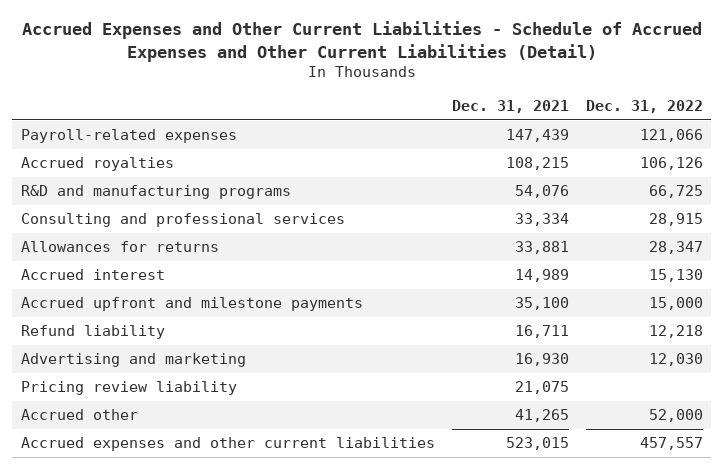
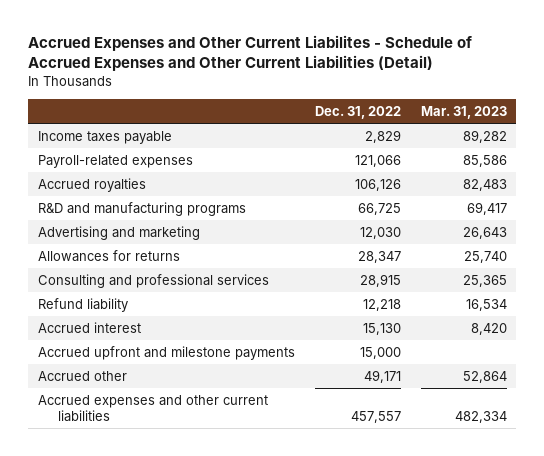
- Accrued Expenses and Other Current Liabilities - Schedule of Accrued Expenses and Other Current Liabilities (Detail)
+ Accrued Expenses and Other Current Liabilites - Schedule of Accrued Expenses and Other Current Liabilities (Detail)
- | Dec. 31, 2021 | Dec. 31, 2022
+ | Dec. 31, 2022 | Mar. 31, 2023
+ Income taxes payable | 2,829 | 89,282
moved up: Advertising and marketing | 12,030 | 26,643
moved down: Consulting and professional services | 28,915 | 25,365
moved up: Refund liability | 12,218 | 16,534
- Pricing review liability | 21,075 |
- Accrued other | 41,265 | 52,000
+ Accrued other | 49,171 | 52,864

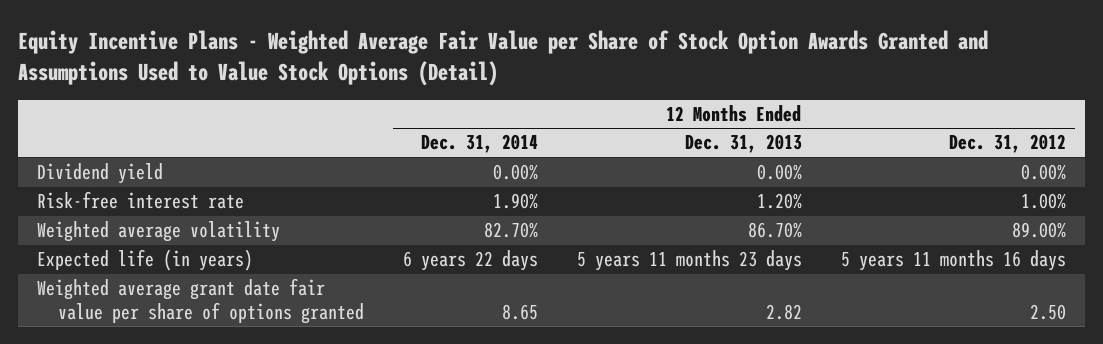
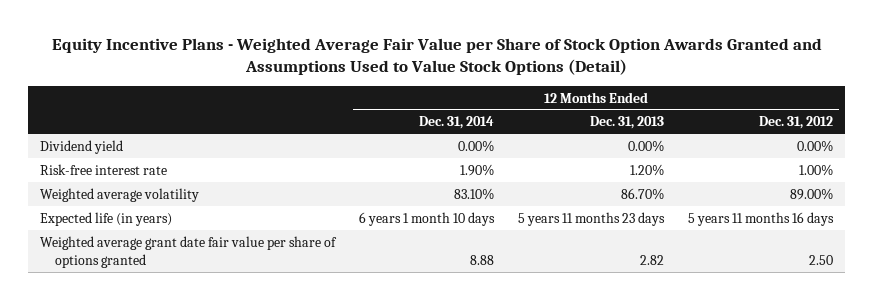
- Weighted average volatility | 82.70% | 86.70% | 89.00%
- Expected life (in years) | 6 years 22 days | 5 years 11 months 23 days | 5 years 11 months 16 days
- Weighted average grant date fair value per share of options granted | 8.65 | 2.82 | 2.50
+ Weighted average volatility | 83.10% | 86.70% | 89.00%
+ Expected life (in years) | 6 years 1 month 10 days | 5 years 11 months 23 days | 5 years 11 months 16 days
+ Weighted average grant date fair value per share of options granted | 8.88 | 2.82 | 2.50

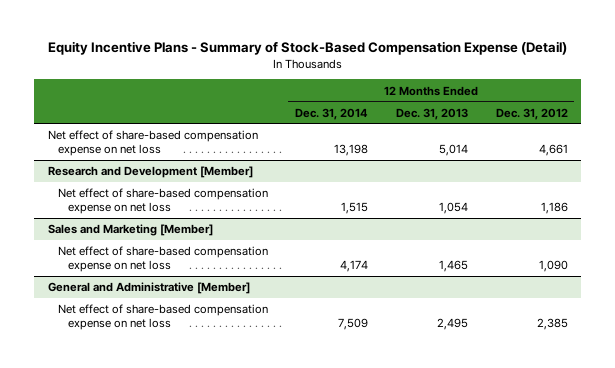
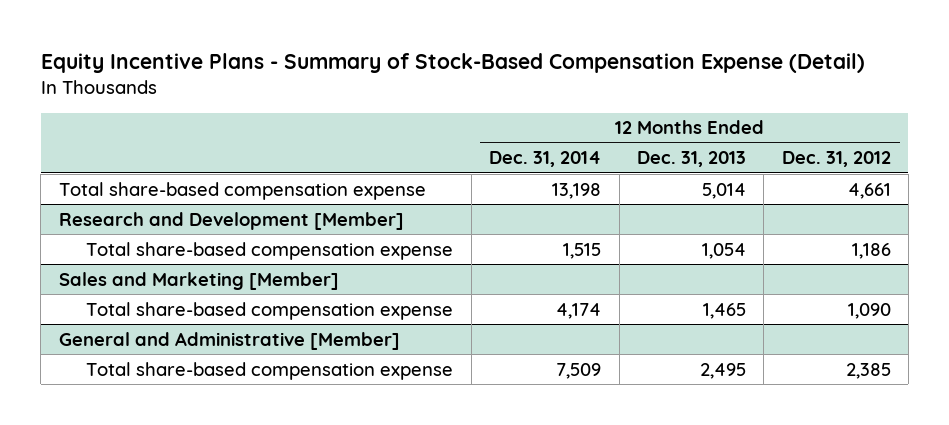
- Net effect of share-based compensation expense on net loss | 13,198 | 5,014 | 4,661
+ Total share-based compensation expense | 13,198 | 5,014 | 4,661
@ Research and Development [Member]
- Net effect of share-based compensation expense on net loss | 1,515 | 1,054 | 1,186
+ Total share-based compensation expense | 1,515 | 1,054 | 1,186
@ Sales and Marketing [Member]
- Net effect of share-based compensation expense on net loss | 4,174 | 1,465 | 1,090
+ Total share-based compensation expense | 4,174 | 1,465 | 1,090
@ General and Administrative [Member]
- Net effect of share-based compensation expense on net loss | 7,509 | 2,495 | 2,385
+ Total share-based compensation expense | 7,509 | 2,495 | 2,385

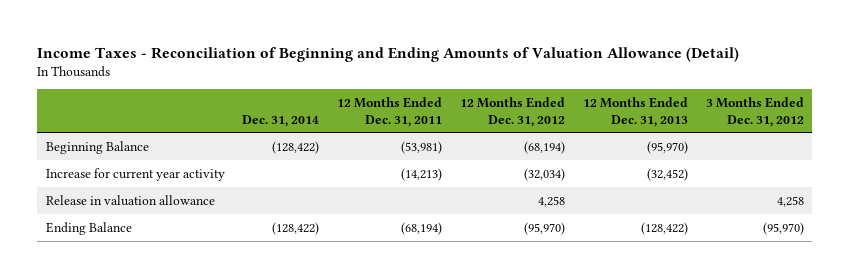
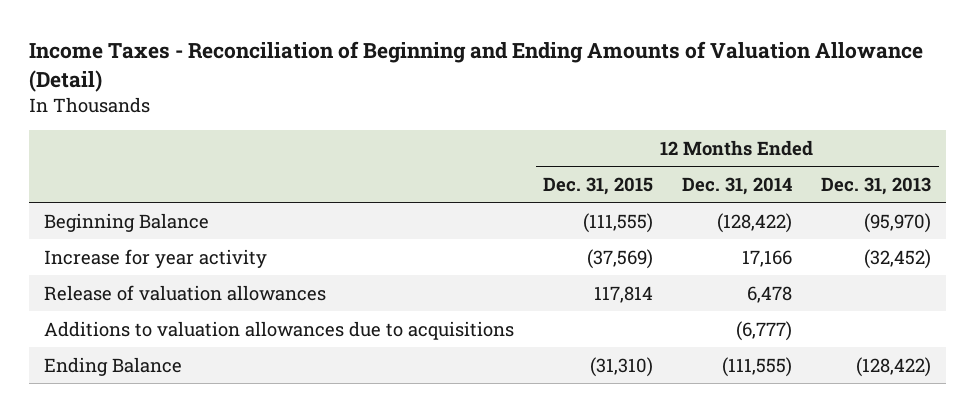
- | Dec. 31, 2014 | 12 Months Ended Dec. 31, 2011 | 12 Months Ended Dec. 31, 2012 | 12 Months Ended Dec. 31, 2013 | 3 Months Ended Dec. 31, 2012
+ | 12 Months Ended Dec. 31, 2015 | 12 Months Ended Dec. 31, 2014 | 12 Months Ended Dec. 31, 2013
- Increase for current year activity | | (14,213) | (32,034) | (32,452) |
- Release in valuation allowance | | | 4,258 | | 4,258
+ Increase for year activity | (37,569) | 17,166 | (32,452)
+ Release of valuation allowances | 117,814 | 6,478 |
+ Additions to valuation allowances due to acquisitions | | (6,777) |

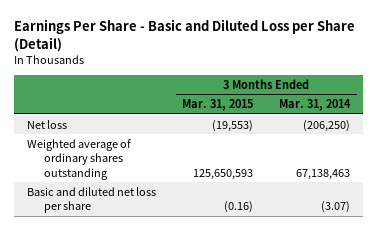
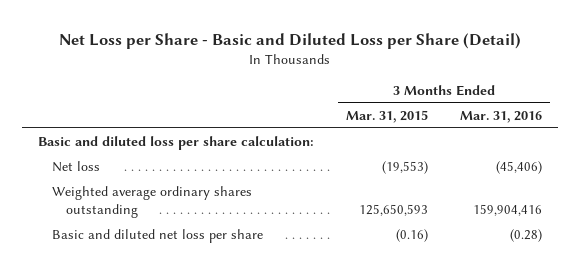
- Earnings Per Share - Basic and Diluted Loss per Share (Detail)
+ Net Loss per Share - Basic and Diluted Loss per Share (Detail)
- | 3 Months Ended Mar. 31, 2015 | 3 Months Ended Mar. 31, 2014
+ | 3 Months Ended Mar. 31, 2015 | 3 Months Ended Mar. 31, 2016
+ Basic and diluted loss per share calculation:
- Weighted average of ordinary shares outstanding | 125,650,593 | 67,138,463
+ Weighted average ordinary shares outstanding | 125,650,593 | 159,904,416

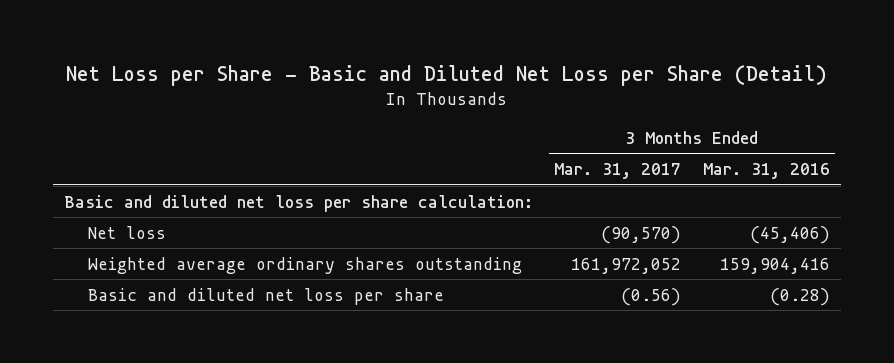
- Net Loss per Share - Basic and Diluted Loss per Share (Detail)
+ Net Loss per Share - Basic and Diluted Net Loss per Share (Detail)
- | 3 Months Ended Mar. 31, 2015 | 3 Months Ended Mar. 31, 2016
+ | 3 Months Ended Mar. 31, 2017 | 3 Months Ended Mar. 31, 2016
- Basic and diluted loss per share calculation:
+ Basic and diluted net loss per share calculation:

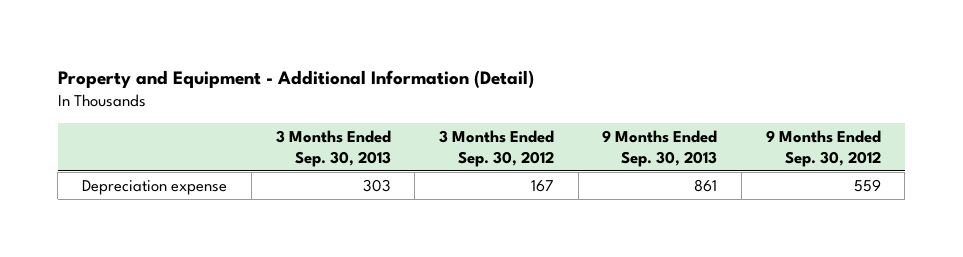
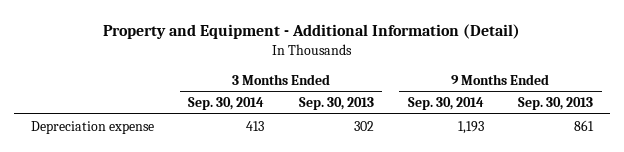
- | 3 Months Ended Sep. 30, 2013 | 3 Months Ended Sep. 30, 2012 | 9 Months Ended Sep. 30, 2013 | 9 Months Ended Sep. 30, 2012
+ | 3 Months Ended Sep. 30, 2014 | 3 Months Ended Sep. 30, 2013 | 9 Months Ended Sep. 30, 2014 | 9 Months Ended Sep. 30, 2013
- Depreciation expense | 303 | 167 | 861 | 559
+ Depreciation expense | 413 | 302 | 1,193 | 861

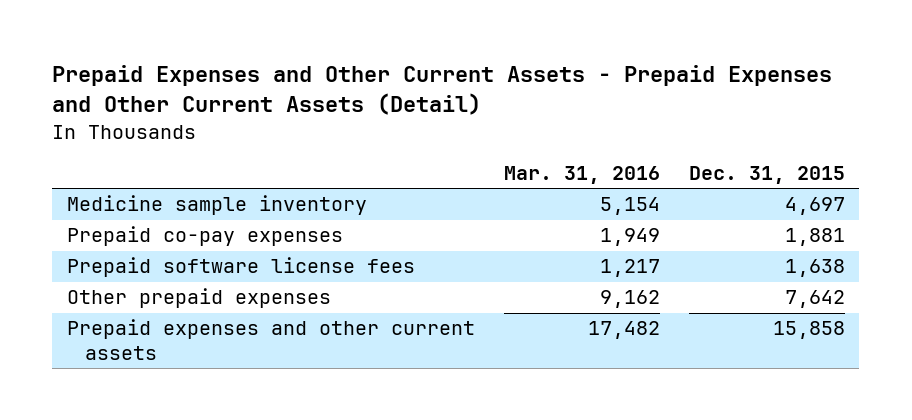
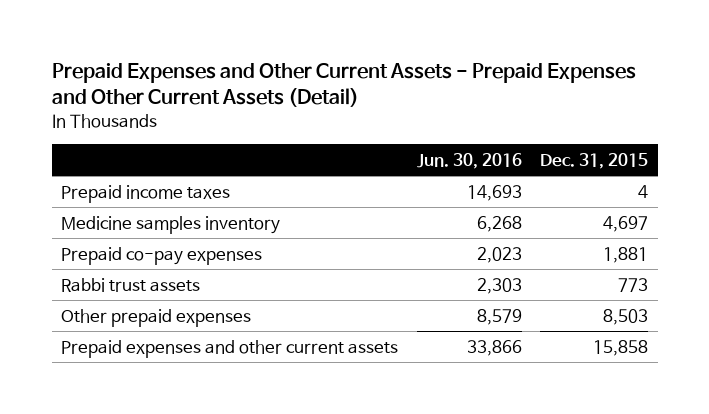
- | Mar. 31, 2016 | Dec. 31, 2015
+ | Jun. 30, 2016 | Dec. 31, 2015
- Medicine sample inventory | 5,154 | 4,697
+ Prepaid income taxes | 14,693 | 4
+ Medicine samples inventory | 6,268 | 4,697
- Prepaid software license fees | 1,217 | 1,638
- Other prepaid expenses | 9,162 | 7,642
+ Rabbi trust assets | 2,303 | 773
+ Other prepaid expenses | 8,579 | 8,503

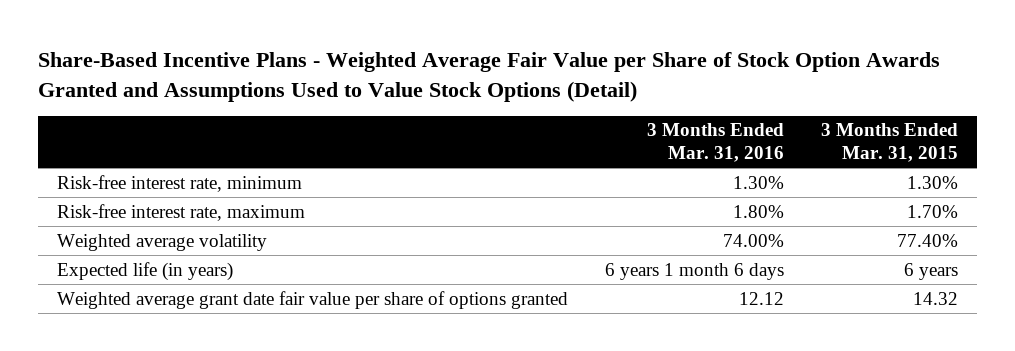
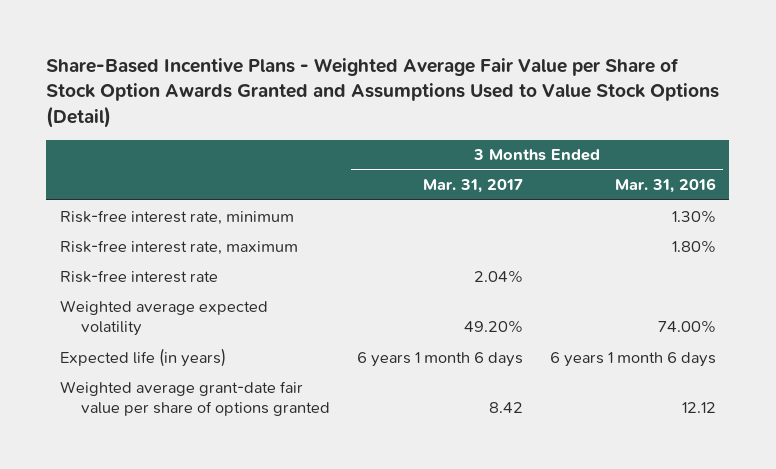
- | 3 Months Ended Mar. 31, 2016 | 3 Months Ended Mar. 31, 2015
+ | 3 Months Ended Mar. 31, 2017 | 3 Months Ended Mar. 31, 2016
- Weighted average volatility | 74.00% | 77.40%
+ Risk-free interest rate | 2.04% |
+ Weighted average expected volatility | 49.20% | 74.00%
- Weighted average grant date fair value per share of options granted | 12.12 | 14.32
+ Weighted average grant-date fair value per share of options granted | 8.42 | 12.12

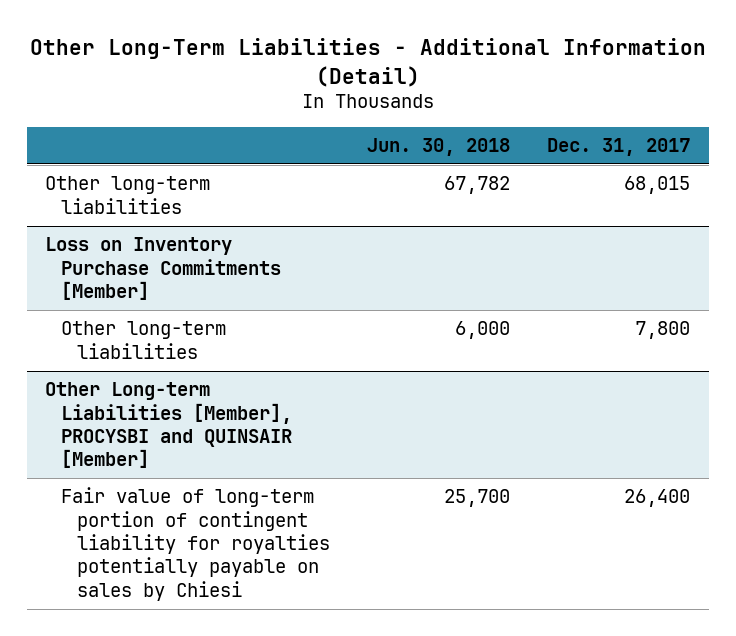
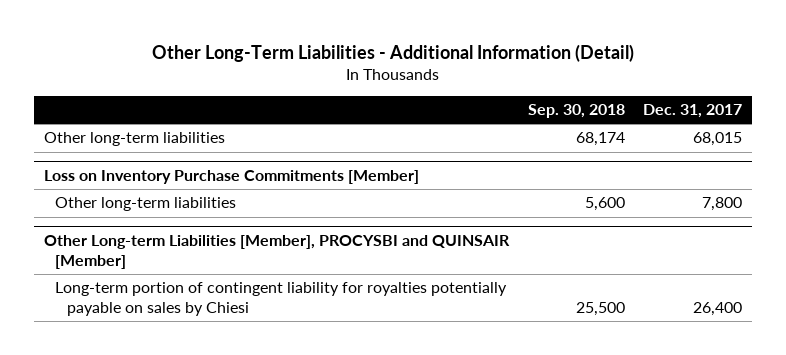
- | Jun. 30, 2018 | Dec. 31, 2017
+ | Sep. 30, 2018 | Dec. 31, 2017
@ Other Long-term Liabilities [Member], PROCYSBI and QUINSAIR [Member]
- Fair value of long-term portion of contingent liability for royalties potentially payable on sales by Chiesi | 25,700 | 26,400
+ Long-term portion of contingent liability for royalties potentially payable on sales by Chiesi | 25,500 | 26,400

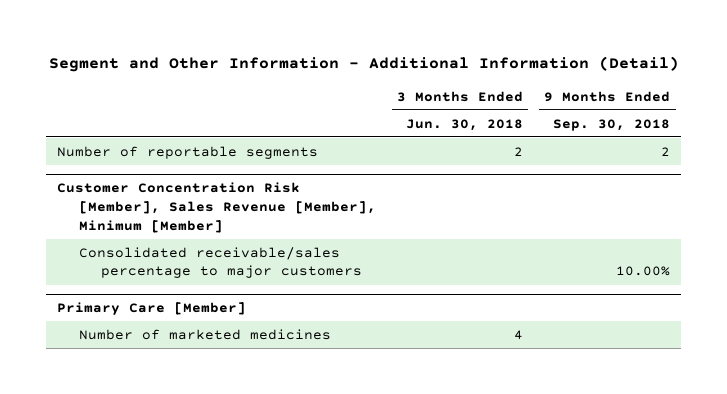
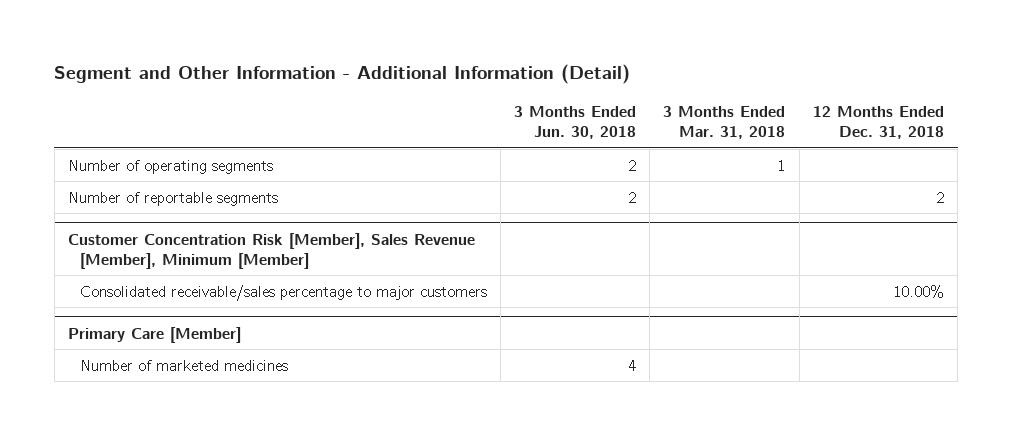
- | 3 Months Ended Jun. 30, 2018 | 9 Months Ended Sep. 30, 2018
+ | 3 Months Ended Jun. 30, 2018 | 3 Months Ended Mar. 31, 2018 | 12 Months Ended Dec. 31, 2018
+ Number of operating segments | 2 | 1 |

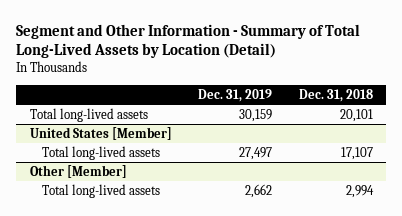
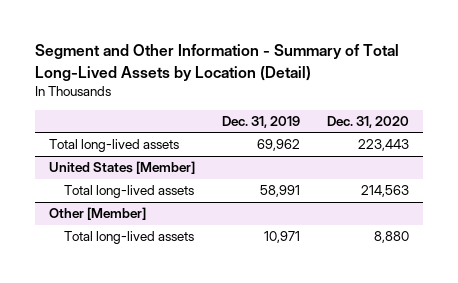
- | Dec. 31, 2019 | Dec. 31, 2018
+ | Dec. 31, 2019 | Dec. 31, 2020
- Total long-lived assets | 30,159 | 20,101
+ Total long-lived assets | 69,962 | 223,443
@ United States [Member]
- Total long-lived assets | 27,497 | 17,107
+ Total long-lived assets | 58,991 | 214,563
@ Other [Member]
- Total long-lived assets | 2,662 | 2,994
+ Total long-lived assets | 10,971 | 8,880

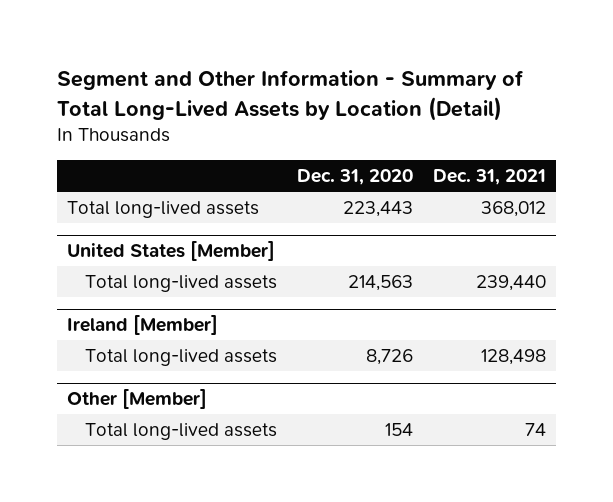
- | Dec. 31, 2019 | Dec. 31, 2020
+ | Dec. 31, 2020 | Dec. 31, 2021
+ Ireland [Member]
+ Total long-lived assets | 8,726 | 128,498
@ Other [Member]
- Total long-lived assets | 10,971 | 8,880
+ Total long-lived assets | 154 | 74

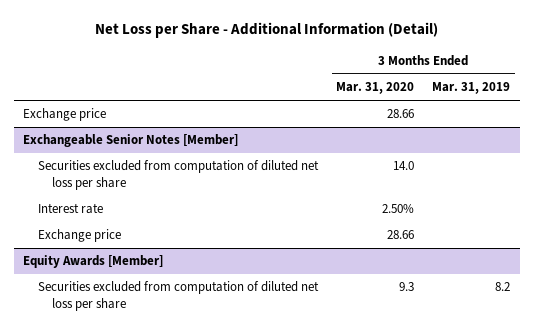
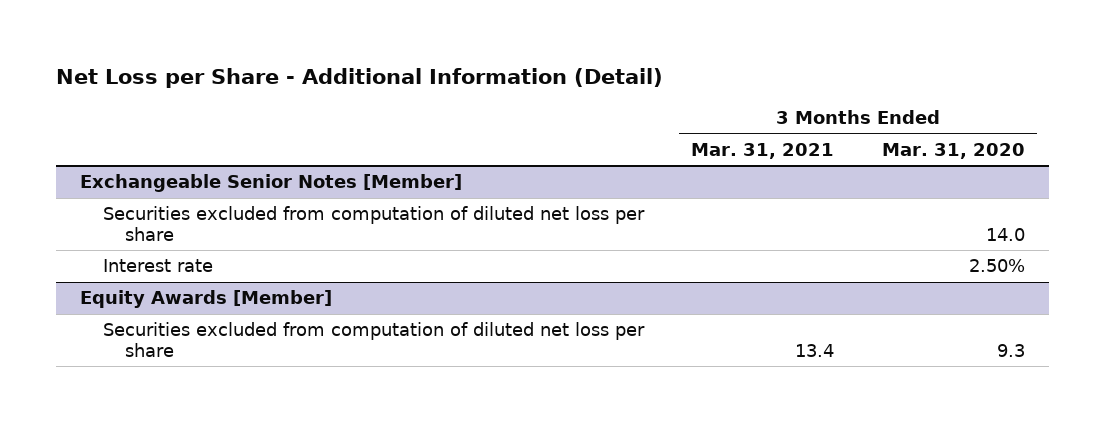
- | 3 Months Ended Mar. 31, 2020 | 3 Months Ended Mar. 31, 2019
+ | 3 Months Ended Mar. 31, 2021 | 3 Months Ended Mar. 31, 2020
- Exchange price | 28.66 |
@ Exchangeable Senior Notes [Member]
- Exchange price | 28.66 |

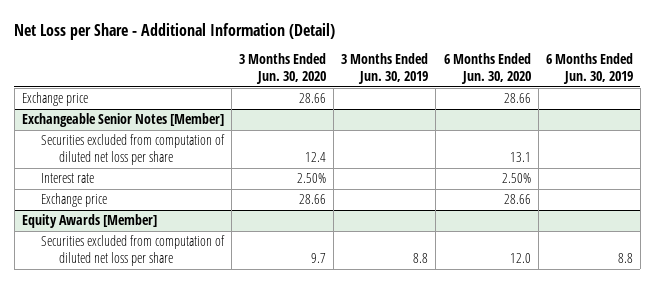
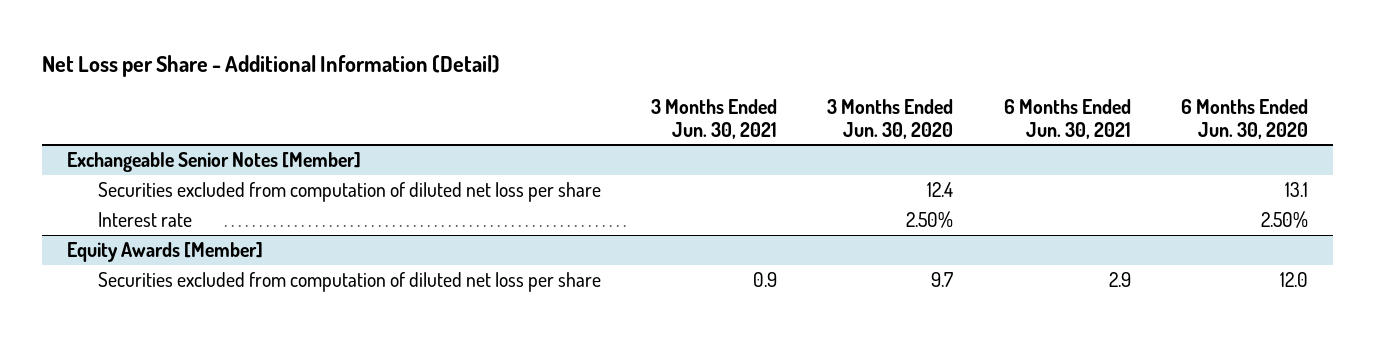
- | 3 Months Ended Jun. 30, 2020 | 3 Months Ended Jun. 30, 2019 | 6 Months Ended Jun. 30, 2020 | 6 Months Ended Jun. 30, 2019
+ | 3 Months Ended Jun. 30, 2021 | 3 Months Ended Jun. 30, 2020 | 6 Months Ended Jun. 30, 2021 | 6 Months Ended Jun. 30, 2020
- Exchange price | 28.66 | | 28.66 |
@ Exchangeable Senior Notes [Member]
- Exchange price | 28.66 | | 28.66 |

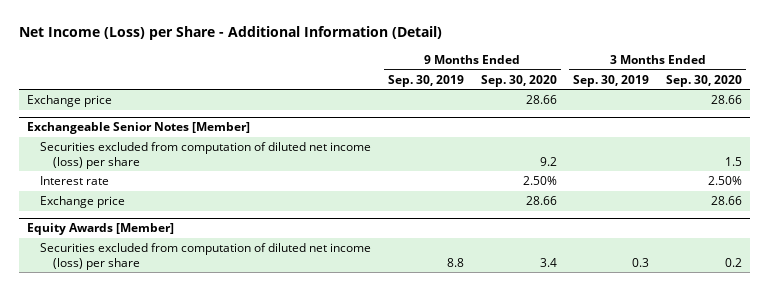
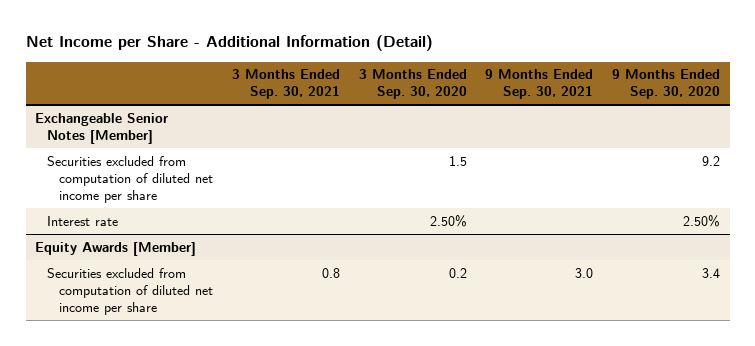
- Net Income (Loss) per Share - Additional Information (Detail)
+ Net Income per Share - Additional Information (Detail)
- | 9 Months Ended Sep. 30, 2019 | 9 Months Ended Sep. 30, 2020 | 3 Months Ended Sep. 30, 2019 | 3 Months Ended Sep. 30, 2020
+ | 3 Months Ended Sep. 30, 2021 | 3 Months Ended Sep. 30, 2020 | 9 Months Ended Sep. 30, 2021 | 9 Months Ended Sep. 30, 2020
- Exchange price | | 28.66 | | 28.66
@ Exchangeable Senior Notes [Member]
- Securities excluded from computation of diluted net income (loss) per share | | 9.2 | | 1.5
+ Securities excluded from computation of diluted net income per share | | 1.5 | | 9.2
- Exchange price | | 28.66 | | 28.66
@ Equity Awards [Member]
- Securities excluded from computation of diluted net income (loss) per share | 8.8 | 3.4 | 0.3 | 0.2
+ Securities excluded from computation of diluted net income per share | 0.8 | 0.2 | 3.0 | 3.4

